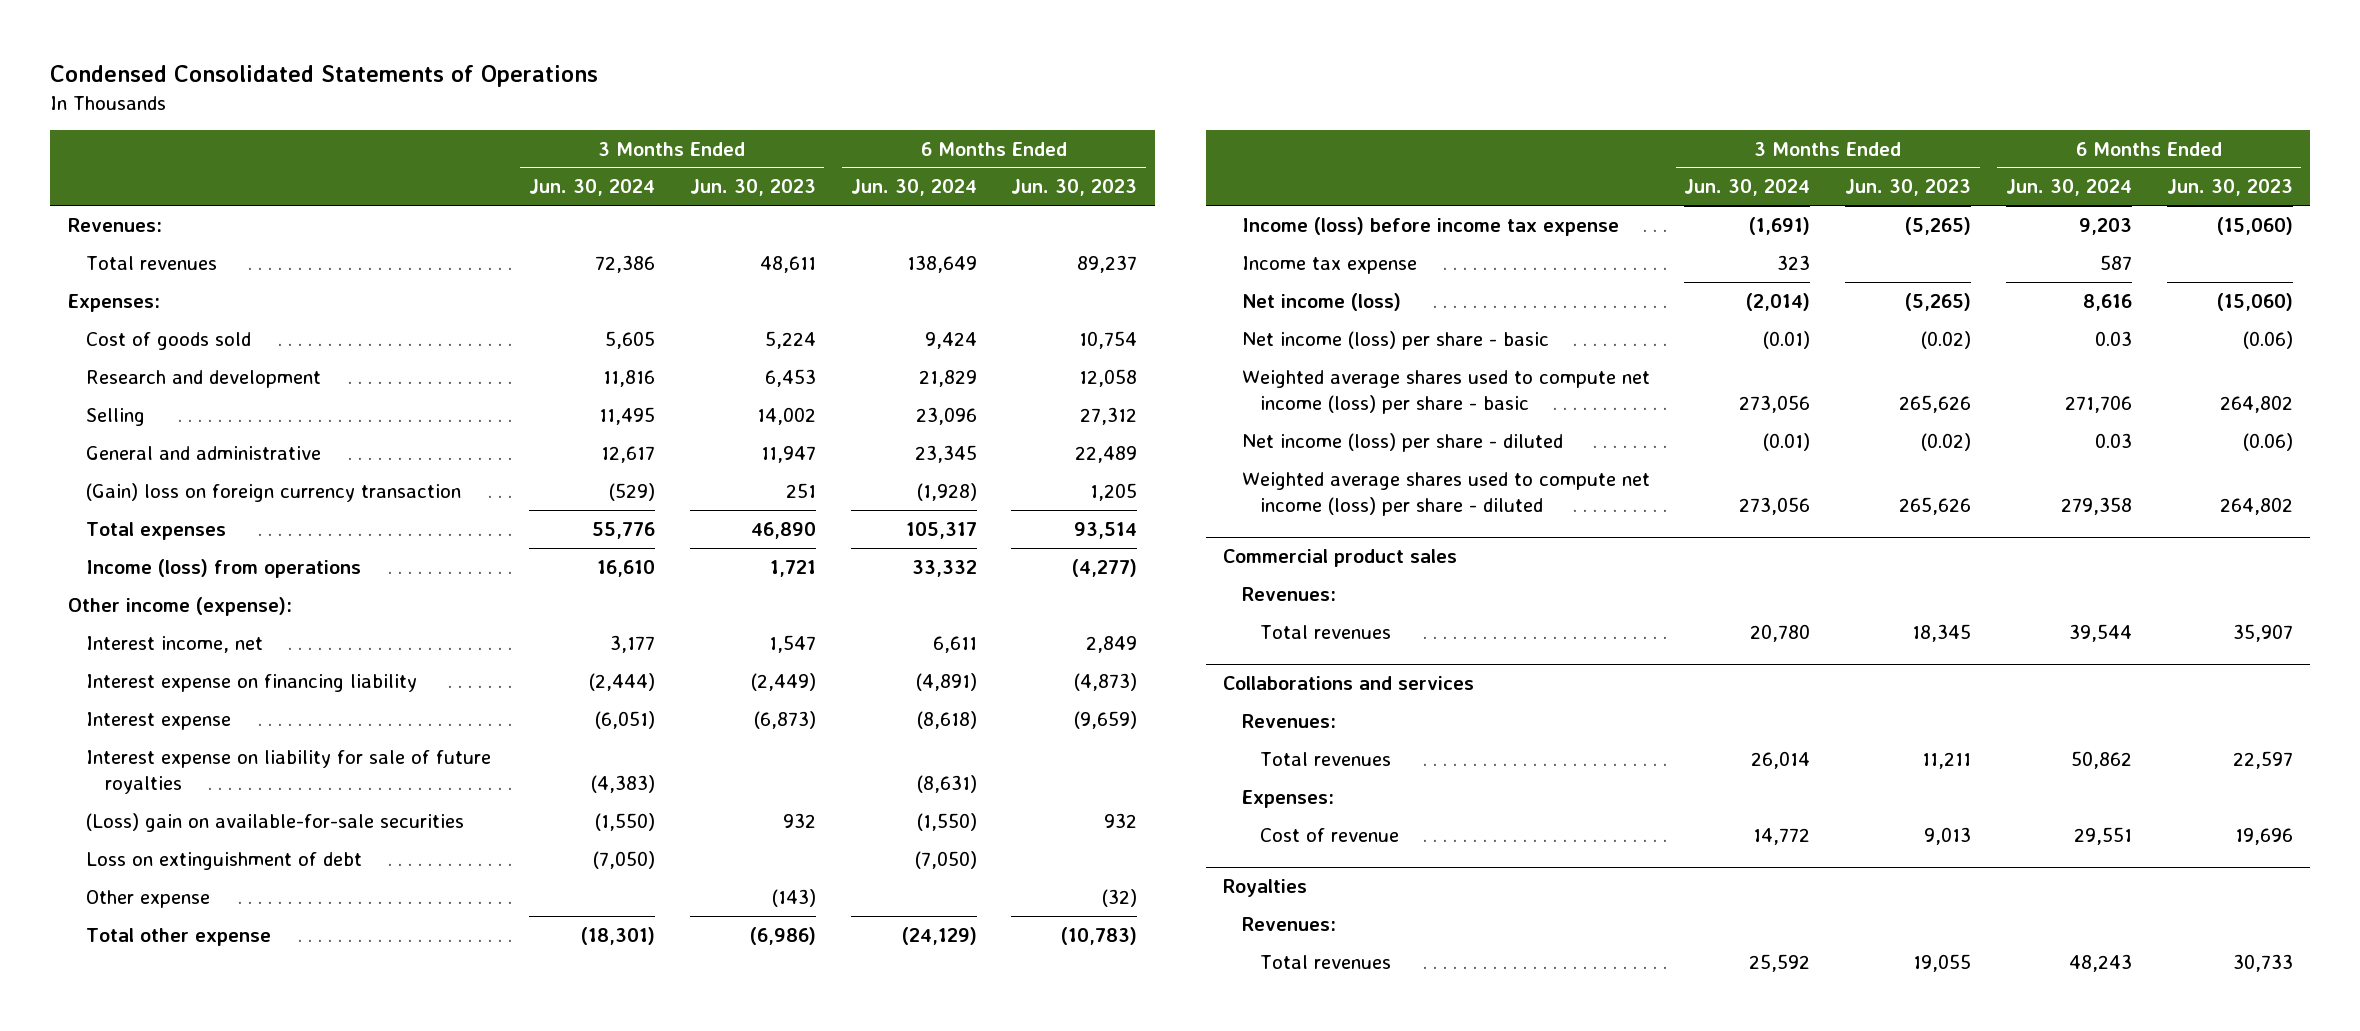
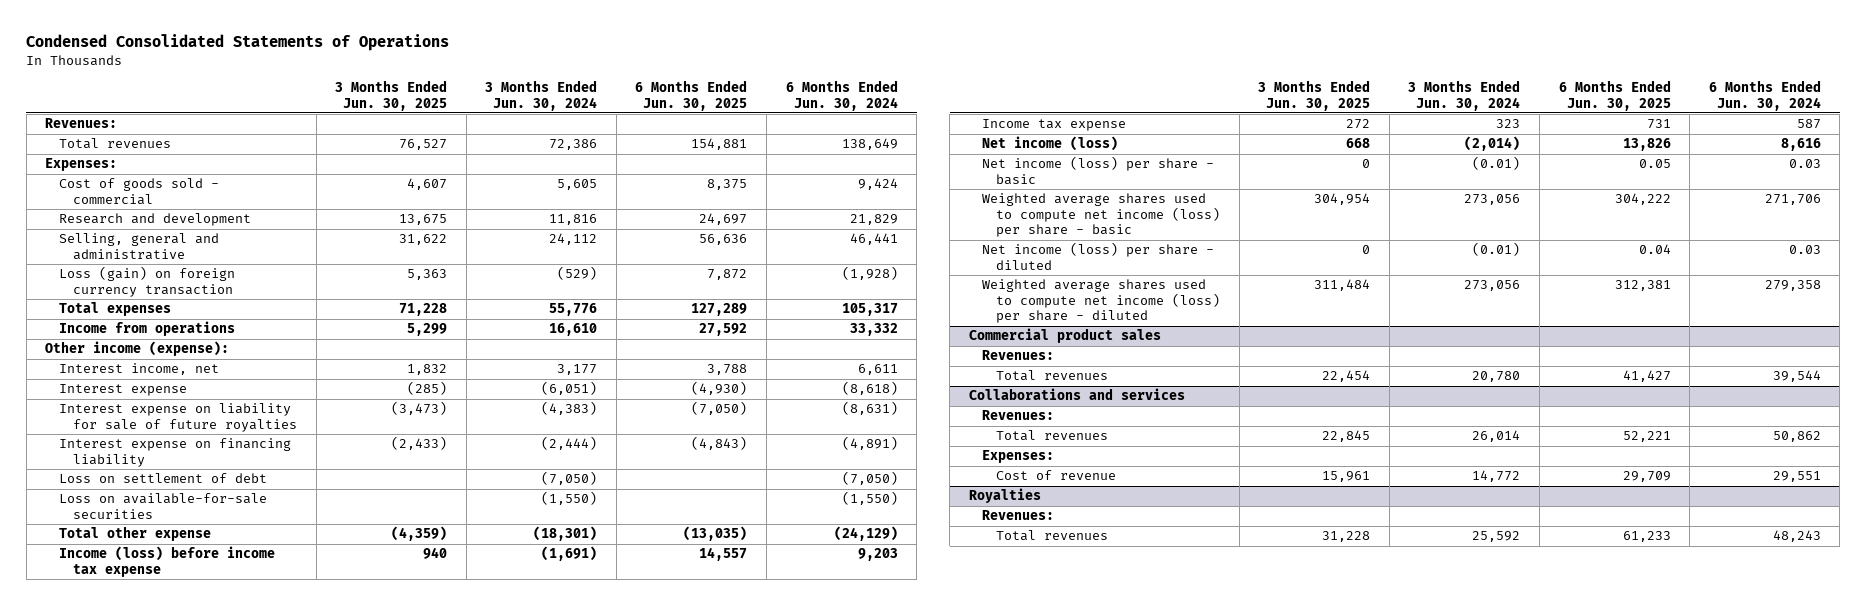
- | 3 Months Ended Jun. 30, 2024 | 3 Months Ended Jun. 30, 2023 | 6 Months Ended Jun. 30, 2024 | 6 Months Ended Jun. 30, 2023
+ | 3 Months Ended Jun. 30, 2025 | 3 Months Ended Jun. 30, 2024 | 6 Months Ended Jun. 30, 2025 | 6 Months Ended Jun. 30, 2024
- Cost of goods sold | 5,605 | 5,224 | 9,424 | 10,754
+ Cost of goods sold - commercial | 4,607 | 5,605 | 8,375 | 9,424
- Selling | 11,495 | 14,002 | 23,096 | 27,312
- General and administrative | 12,617 | 11,947 | 23,345 | 22,489
- (Gain) loss on foreign currency transaction | (529) | 251 | (1,928) | 1,205
+ Selling, general and administrative | 31,622 | 24,112 | 56,636 | 46,441
+ Loss (gain) on foreign currency transaction | 5,363 | (529) | 7,872 | (1,928)
- Income (loss) from operations | 16,610 | 1,721 | 33,332 | (4,277)
+ Income from operations | 5,299 | 16,610 | 27,592 | 33,332
- (Loss) gain on available-for-sale securities | (1,550) | 932 | (1,550) | 932
- Loss on extinguishment of debt | (7,050) | | (7,050) |
- Other expense | | (143) | | (32)
moved down: Interest expense on financing liability | (2,433) | (2,444) | (4,843) | (4,891)
+ Loss on settlement of debt | | (7,050) | | (7,050)
+ Loss on available-for-sale securities | | (1,550) | | (1,550)

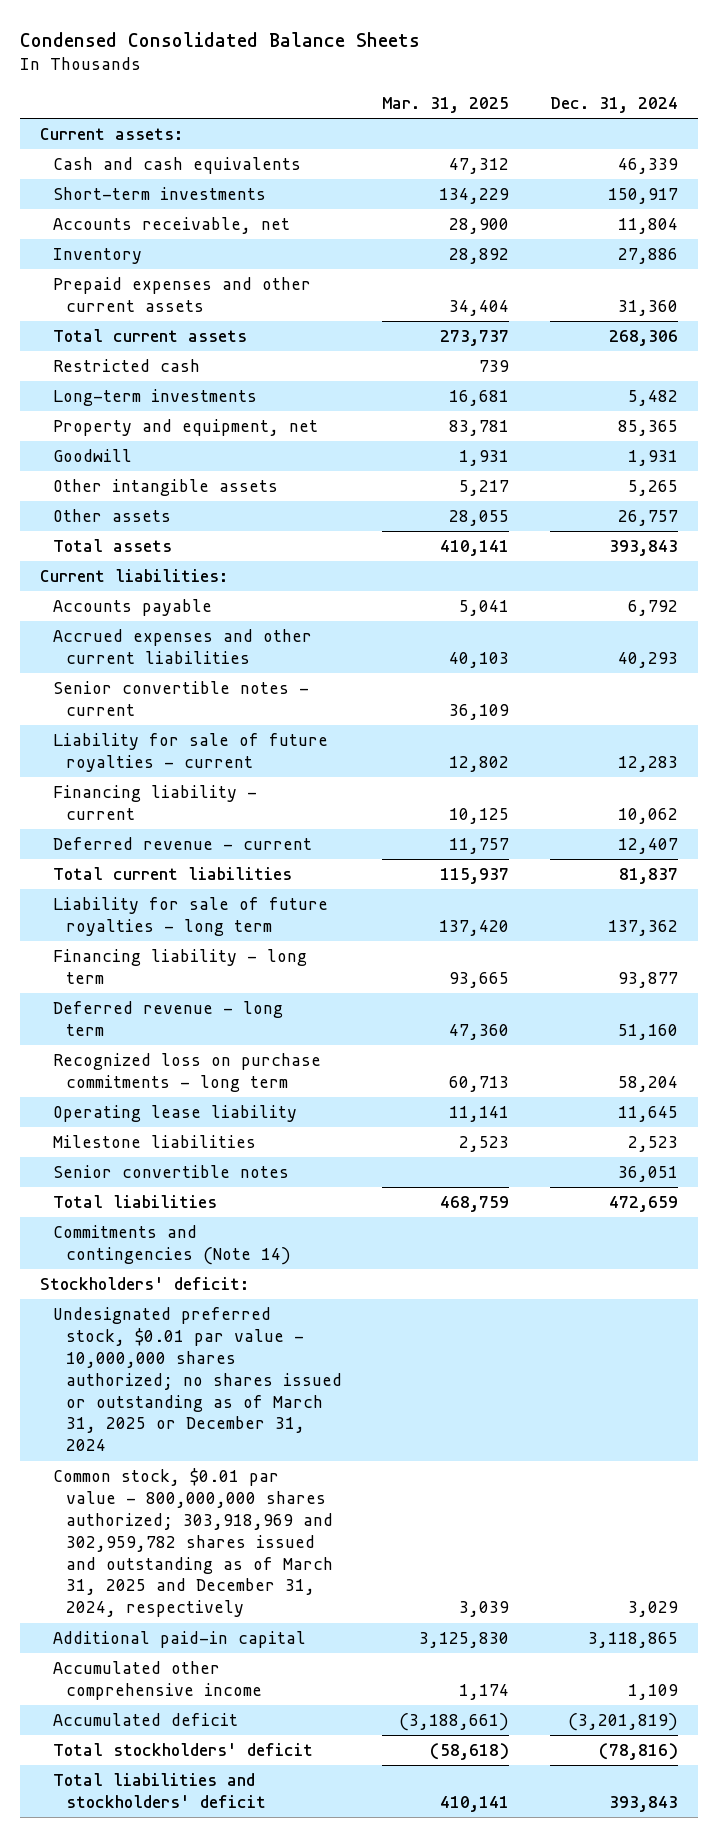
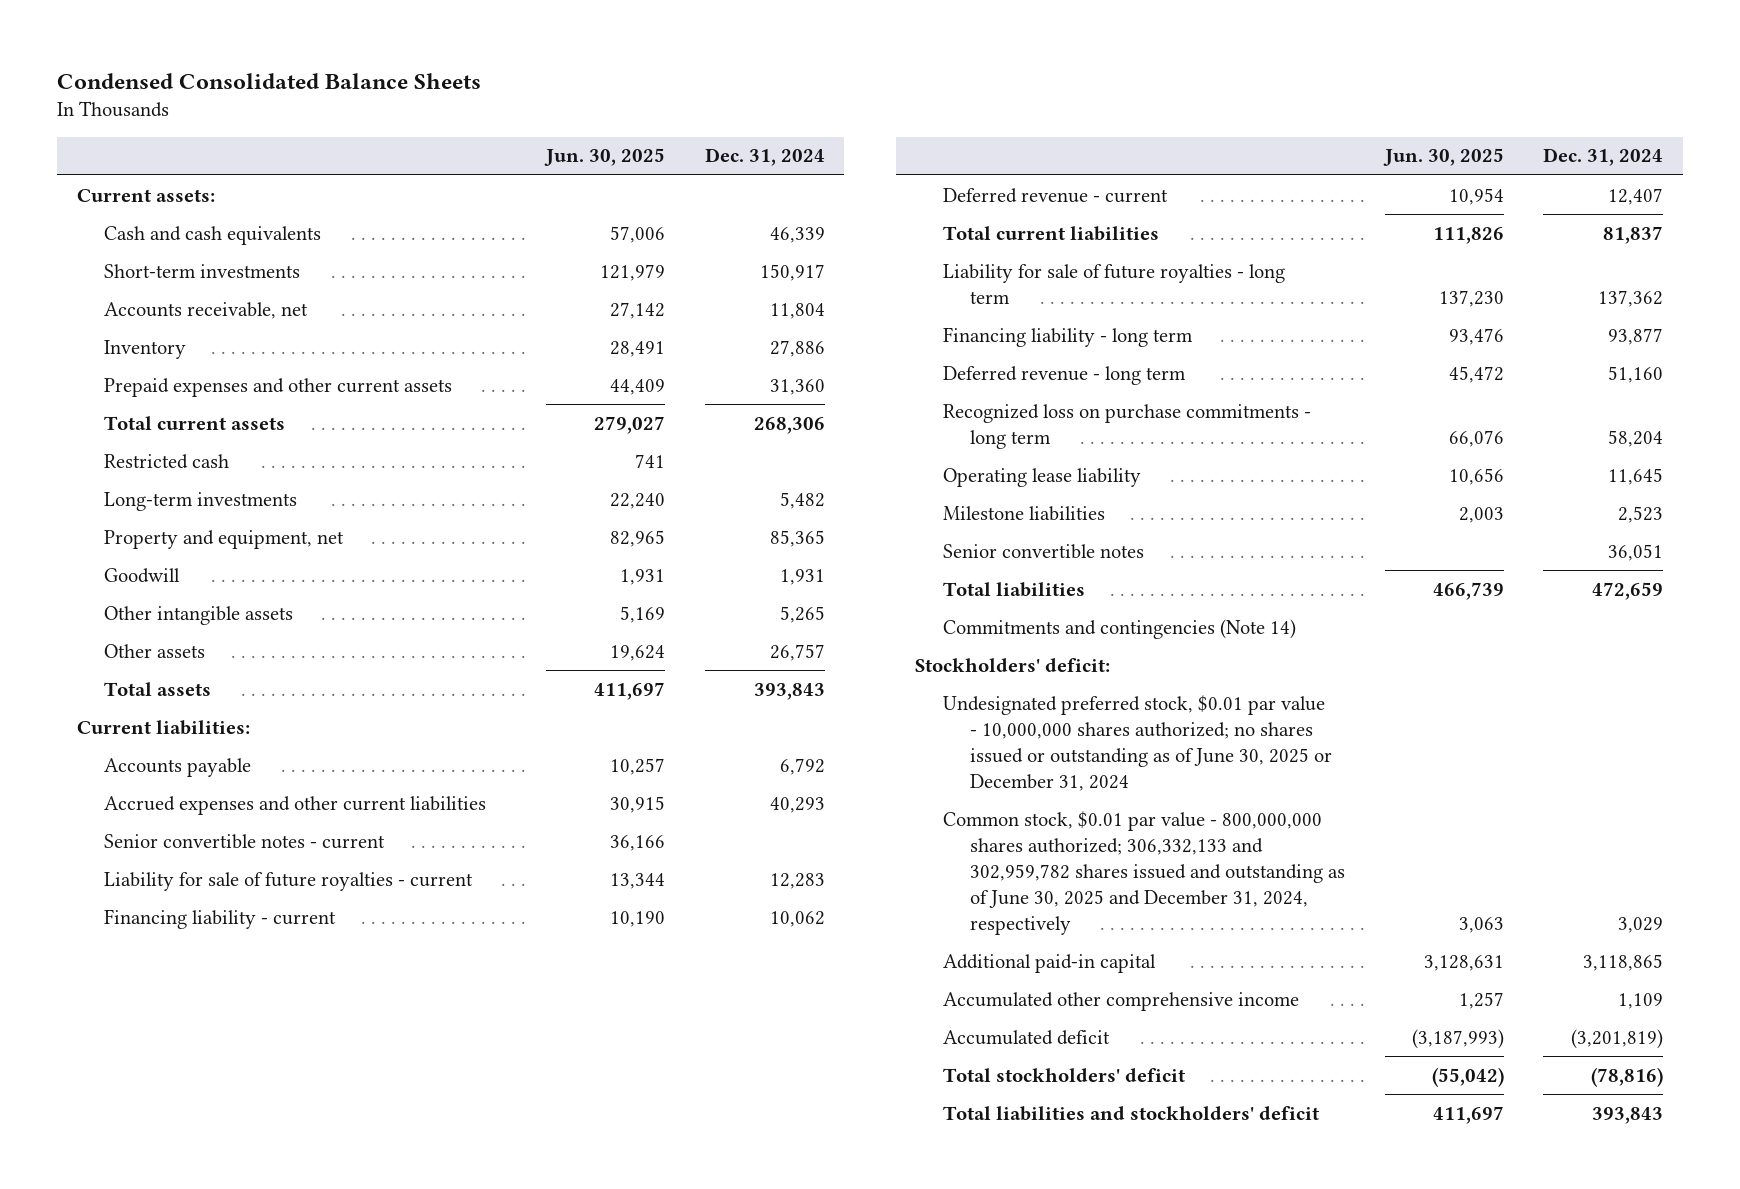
- | Mar. 31, 2025 | Dec. 31, 2024
+ | Jun. 30, 2025 | Dec. 31, 2024
- Undesignated preferred stock, $0.01 par value - 10,000,000 shares authorized; no shares issued or outstanding as of March 31, 2025 or December 31, 2024
- Common stock, $0.01 par value - 800,000,000 shares authorized; 303,918,969 and 302,959,782 shares issued and outstanding as of March 31, 2025 and December 31, 2024, respectively | 3,039 | 3,029
+ Undesignated preferred stock, $0.01 par value - 10,000,000 shares authorized; no shares issued or outstanding as of June 30, 2025 or December 31, 2024
+ Common stock, $0.01 par value - 800,000,000 shares authorized; 306,332,133 and 302,959,782 shares issued and outstanding as of June 30, 2025 and December 31, 2024, respectively | 3,063 | 3,029

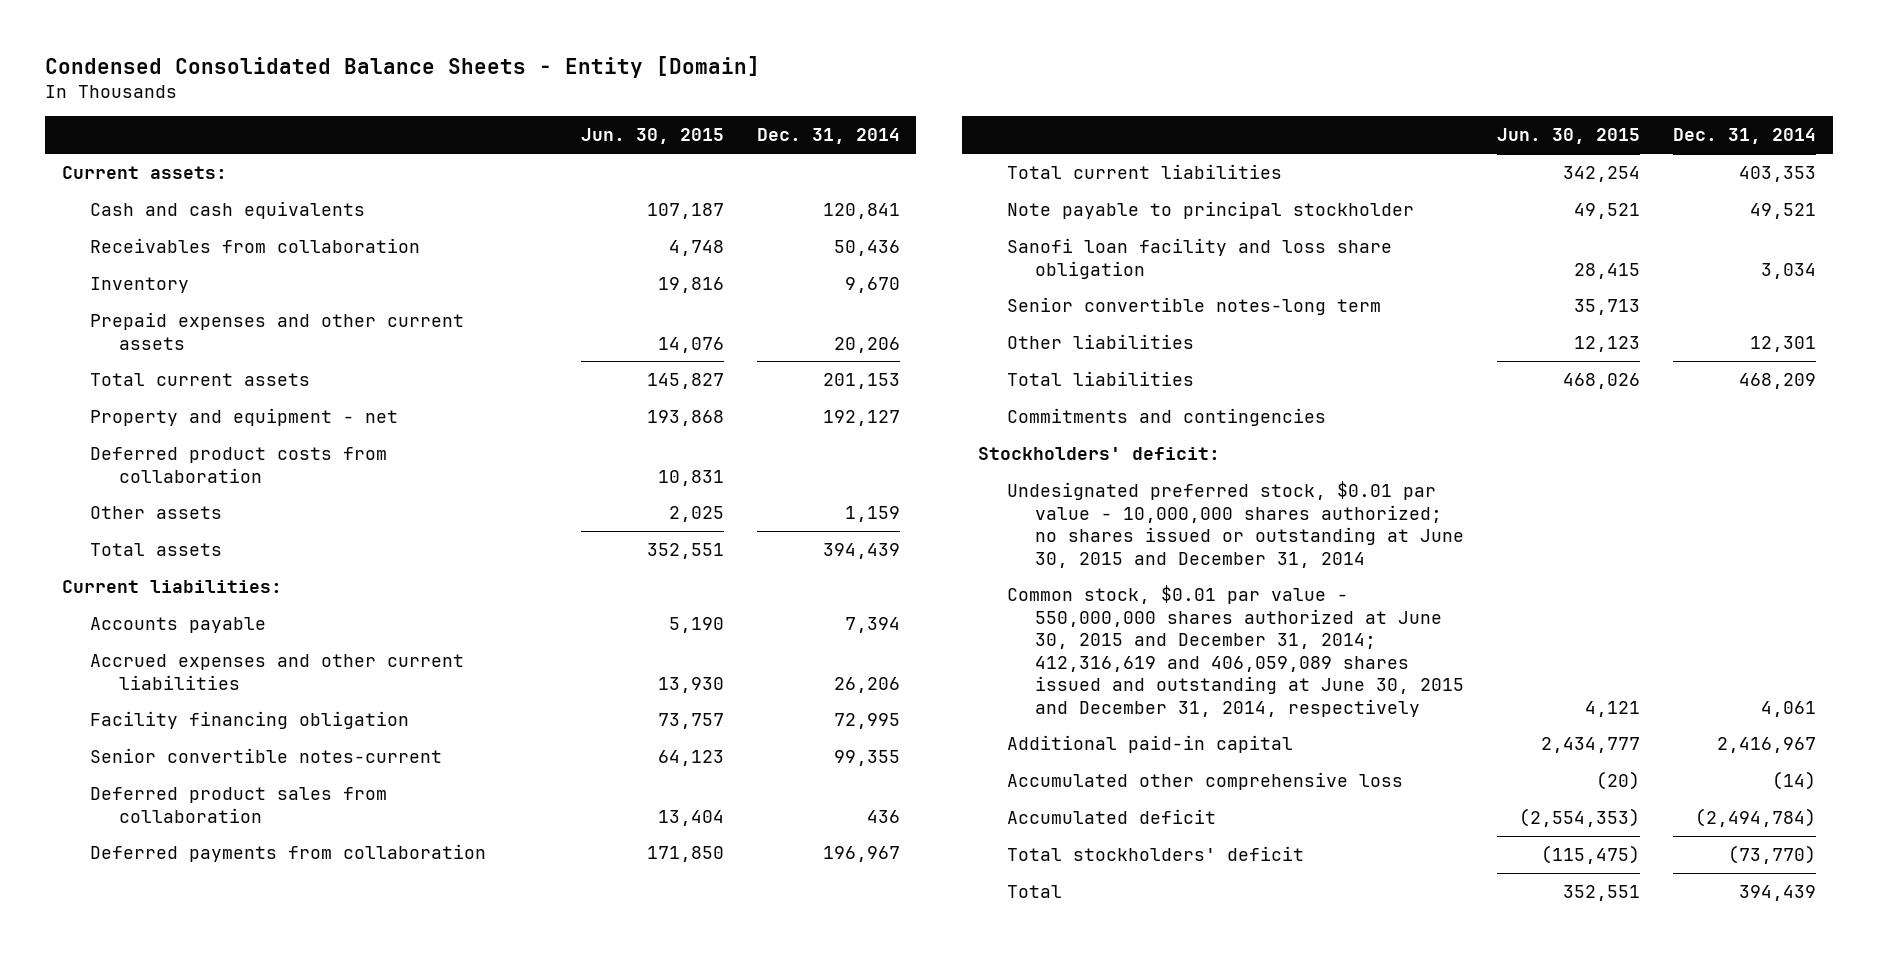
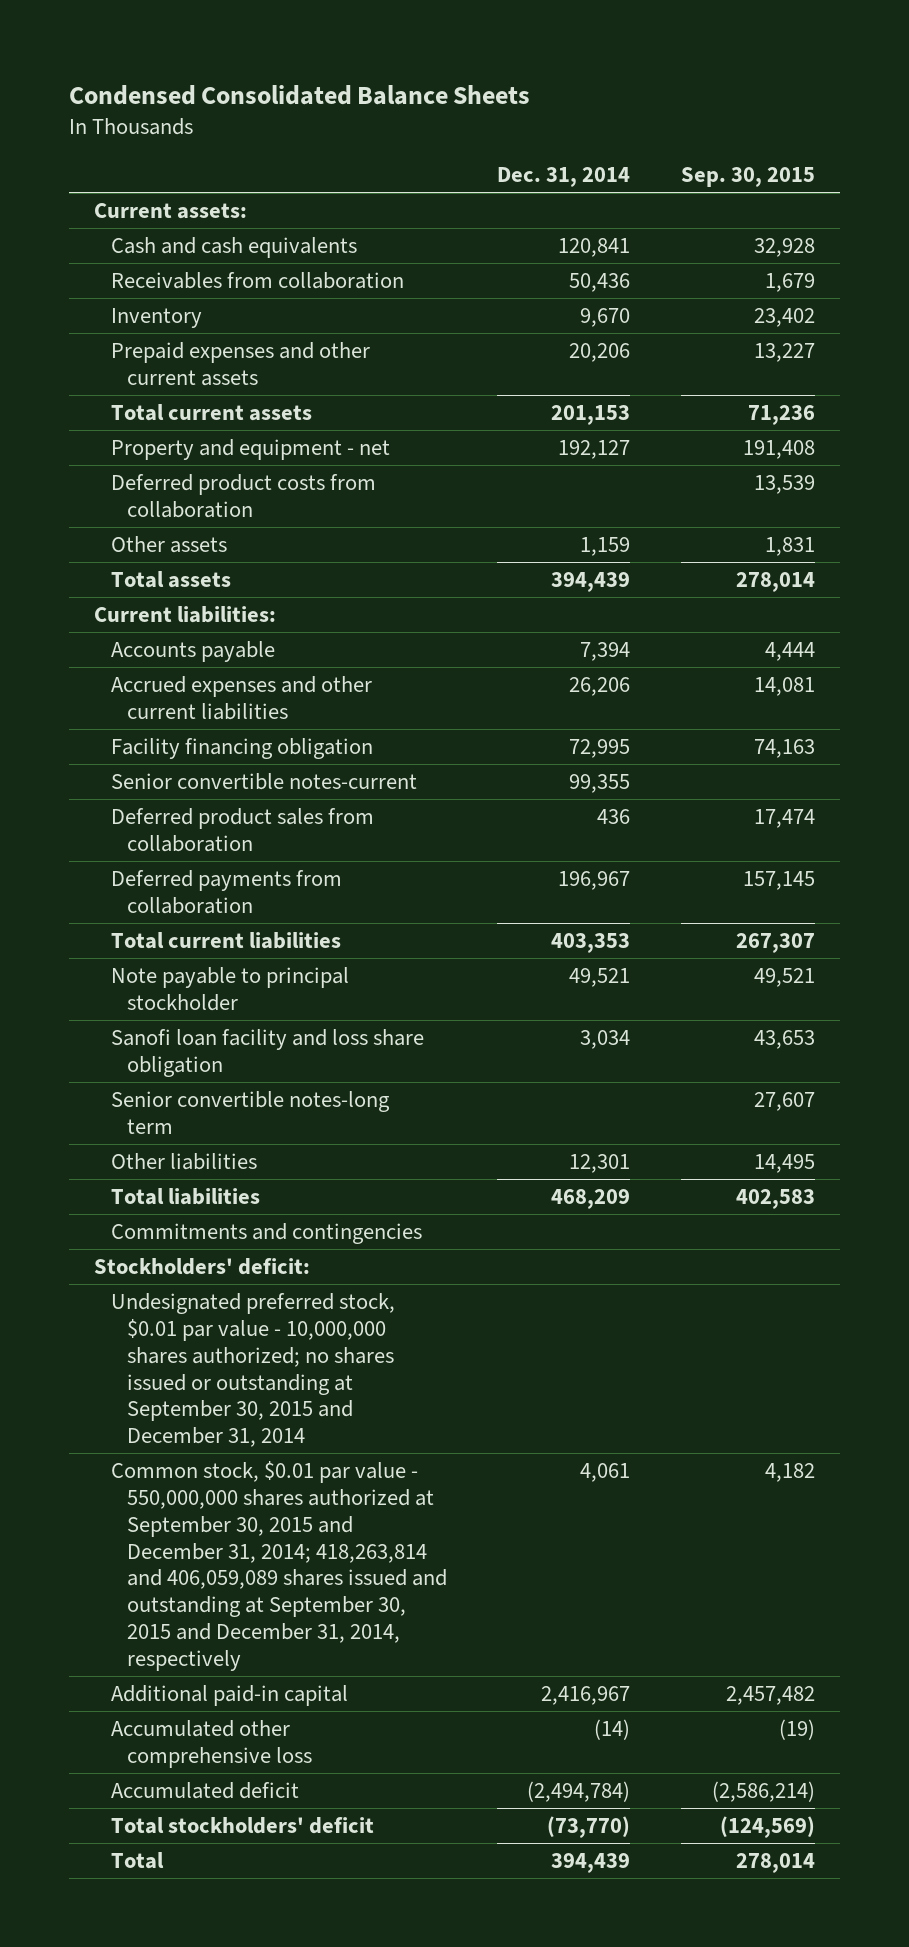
- Condensed Consolidated Balance Sheets - Entity [Domain]
+ Condensed Consolidated Balance Sheets
- | Jun. 30, 2015 | Dec. 31, 2014
+ | Dec. 31, 2014 | Sep. 30, 2015
- Undesignated preferred stock, $0.01 par value - 10,000,000 shares authorized; no shares issued or outstanding at June 30, 2015 and December 31, 2014
- Common stock, $0.01 par value - 550,000,000 shares authorized at June 30, 2015 and December 31, 2014; 412,316,619 and 406,059,089 shares issued and outstanding at June 30, 2015 and December 31, 2014, respectively | 4,121 | 4,061
+ Undesignated preferred stock, $0.01 par value - 10,000,000 shares authorized; no shares issued or outstanding at September 30, 2015 and December 31, 2014
+ Common stock, $0.01 par value - 550,000,000 shares authorized at September 30, 2015 and December 31, 2014; 418,263,814 and 406,059,089 shares issued and outstanding at September 30, 2015 and December 31, 2014, respectively | 4,061 | 4,182

